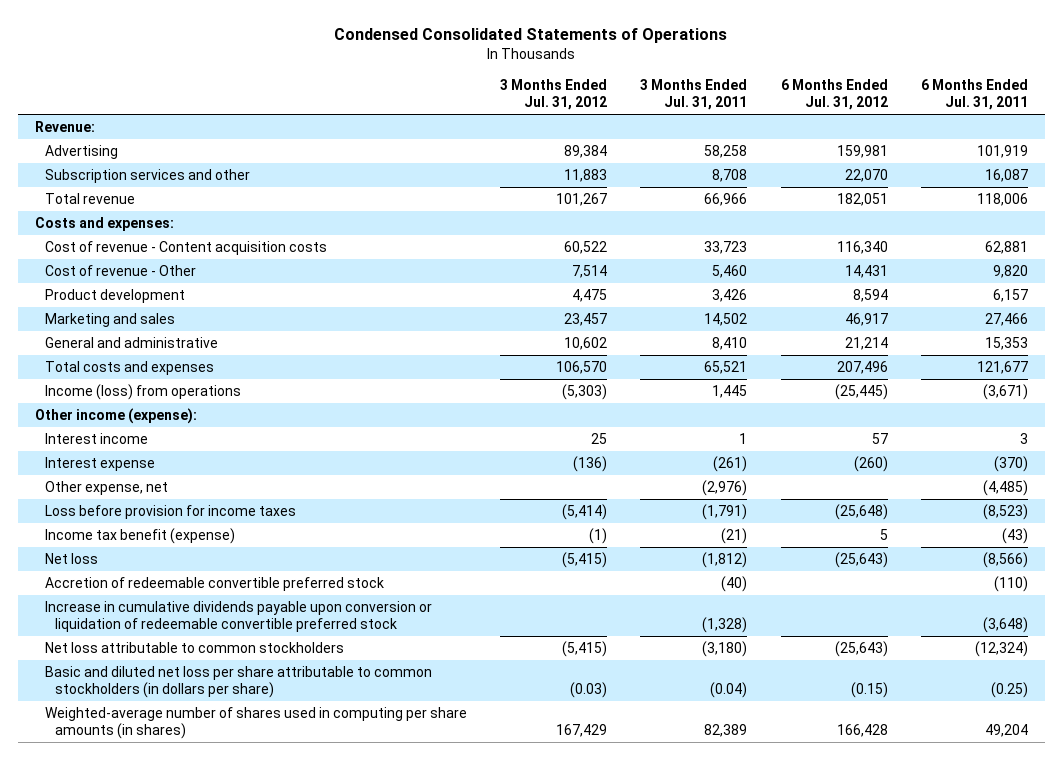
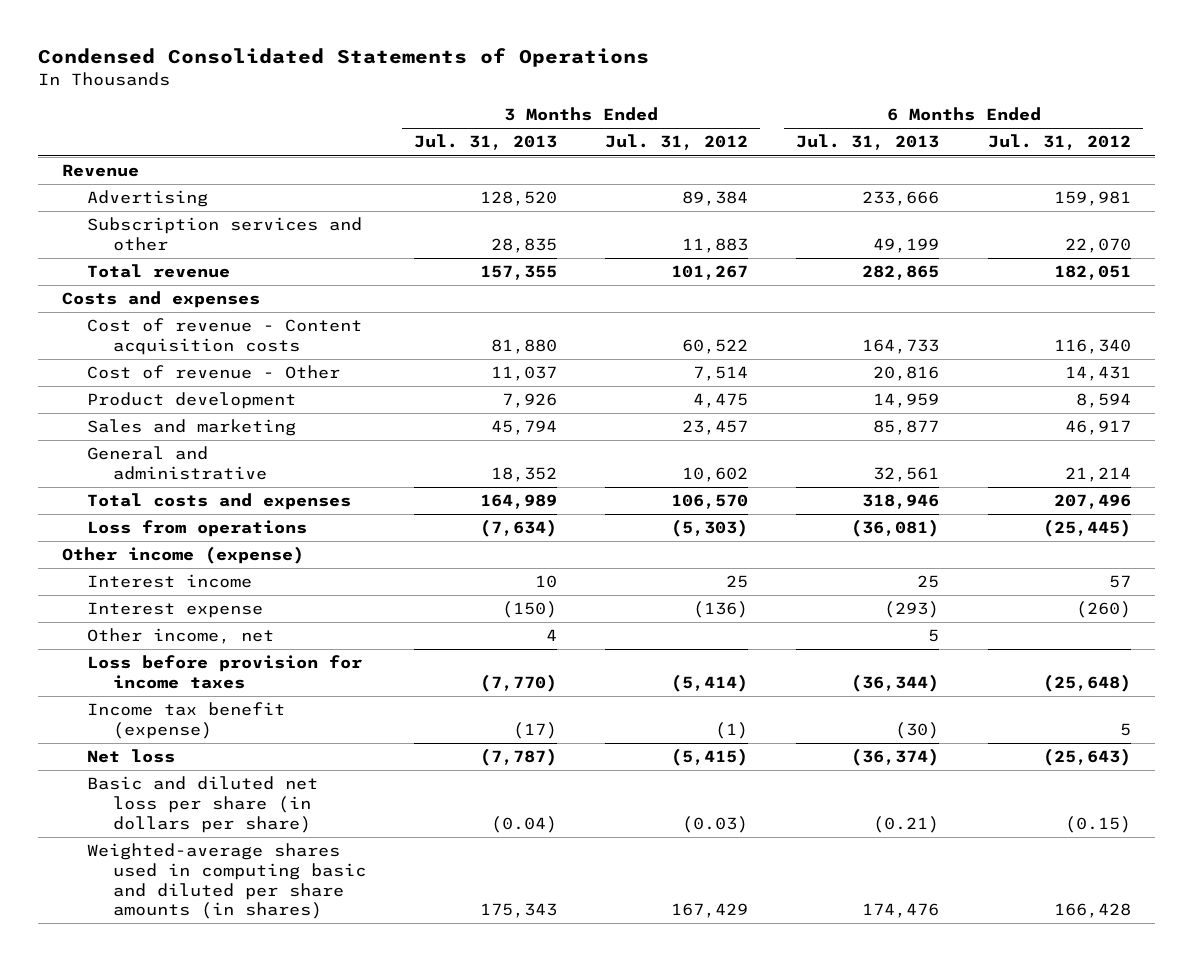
- | 3 Months Ended Jul. 31, 2012 | 3 Months Ended Jul. 31, 2011 | 6 Months Ended Jul. 31, 2012 | 6 Months Ended Jul. 31, 2011
+ | 3 Months Ended Jul. 31, 2013 | 3 Months Ended Jul. 31, 2012 | 6 Months Ended Jul. 31, 2013 | 6 Months Ended Jul. 31, 2012
- Revenue:
+ Revenue
- Costs and expenses:
+ Costs and expenses
- Marketing and sales | 23,457 | 14,502 | 46,917 | 27,466
+ Sales and marketing | 45,794 | 23,457 | 85,877 | 46,917
- Income (loss) from operations | (5,303) | 1,445 | (25,445) | (3,671)
- Other income (expense):
+ Loss from operations | (7,634) | (5,303) | (36,081) | (25,445)
+ Other income (expense)
- Other expense, net | | (2,976) | | (4,485)
+ Other income, net | 4 | | 5 |
- Accretion of redeemable convertible preferred stock | | (40) | | (110)
- Increase in cumulative dividends payable upon conversion or liquidation of redeemable convertible preferred stock | | (1,328) | | (3,648)
- Net loss attributable to common stockholders | (5,415) | (3,180) | (25,643) | (12,324)
- Basic and diluted net loss per share attributable to common stockholders (in dollars per share) | (0.03) | (0.04) | (0.15) | (0.25)
- Weighted-average number of shares used in computing per share amounts (in shares) | 167,429 | 82,389 | 166,428 | 49,204
+ Basic and diluted net loss per share (in dollars per share) | (0.04) | (0.03) | (0.21) | (0.15)
+ Weighted-average shares used in computing basic and diluted per share amounts (in shares) | 175,343 | 167,429 | 174,476 | 166,428

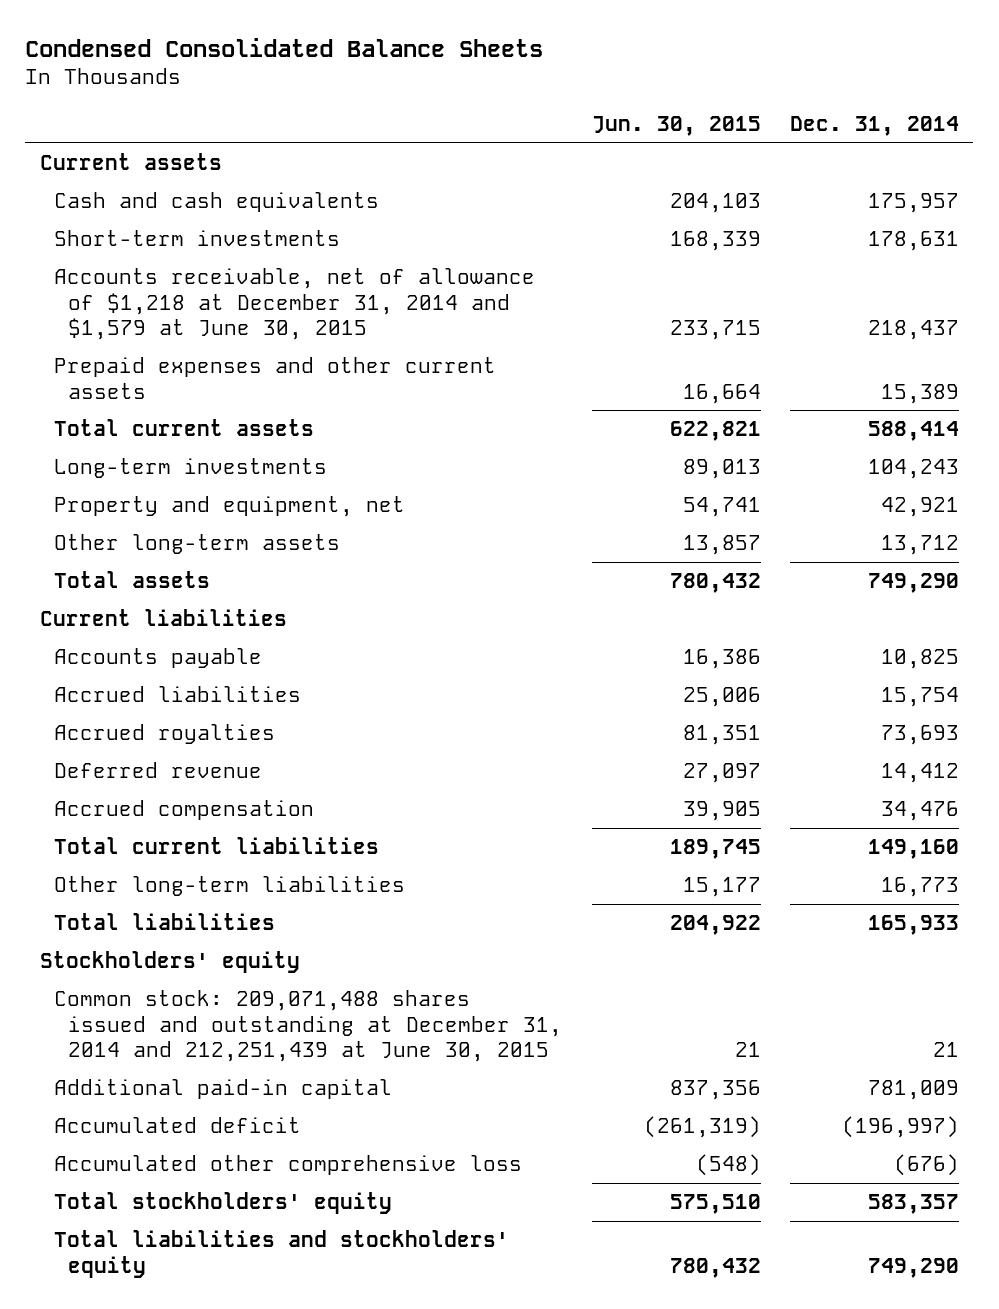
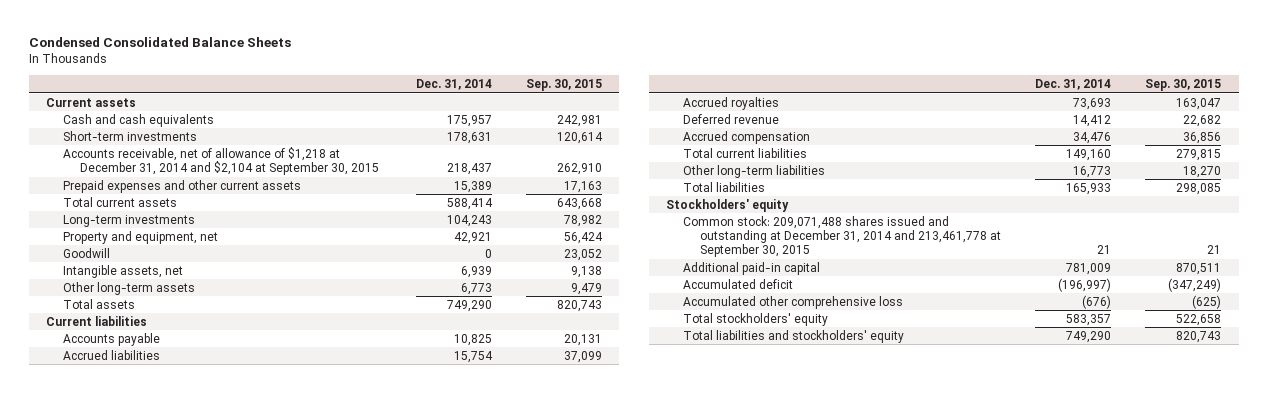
- | Jun. 30, 2015 | Dec. 31, 2014
+ | Dec. 31, 2014 | Sep. 30, 2015
- Accounts receivable, net of allowance of $1,218 at December 31, 2014 and $1,579 at June 30, 2015 | 233,715 | 218,437
+ Accounts receivable, net of allowance of $1,218 at December 31, 2014 and $2,104 at September 30, 2015 | 218,437 | 262,910
- Other long-term assets | 13,857 | 13,712
+ Goodwill | 0 | 23,052
+ Intangible assets, net | 6,939 | 9,138
+ Other long-term assets | 6,773 | 9,479
- Common stock: 209,071,488 shares issued and outstanding at December 31, 2014 and 212,251,439 at June 30, 2015 | 21 | 21
+ Common stock: 209,071,488 shares issued and outstanding at December 31, 2014 and 213,461,778 at September 30, 2015 | 21 | 21

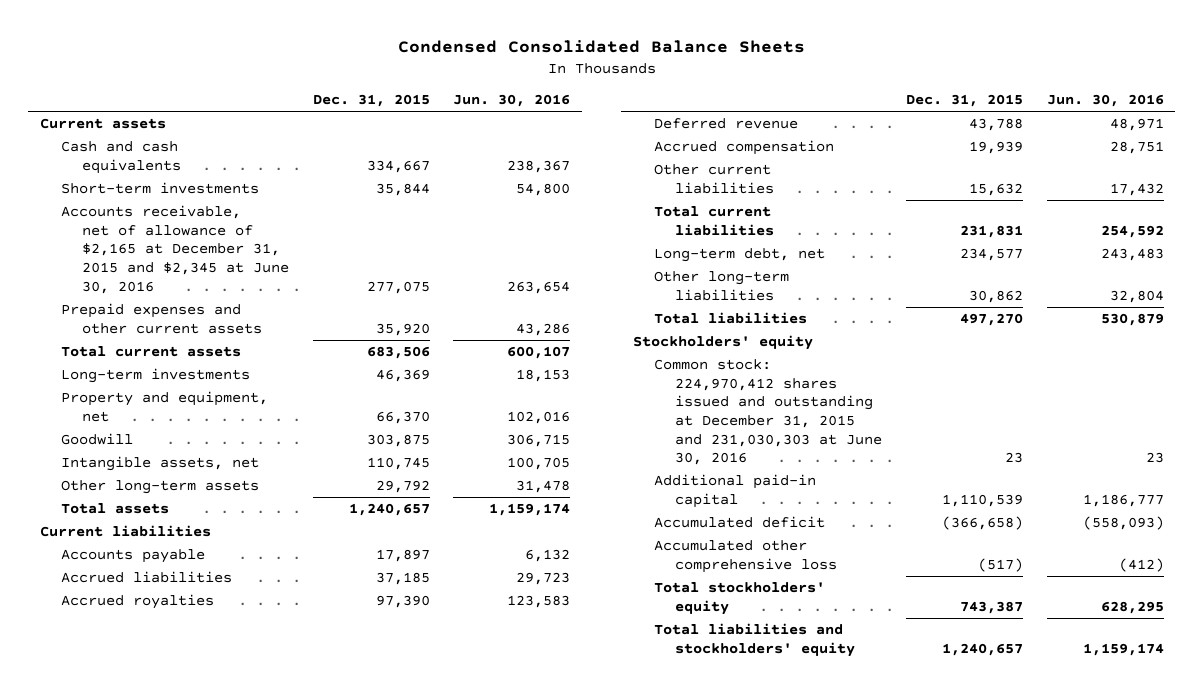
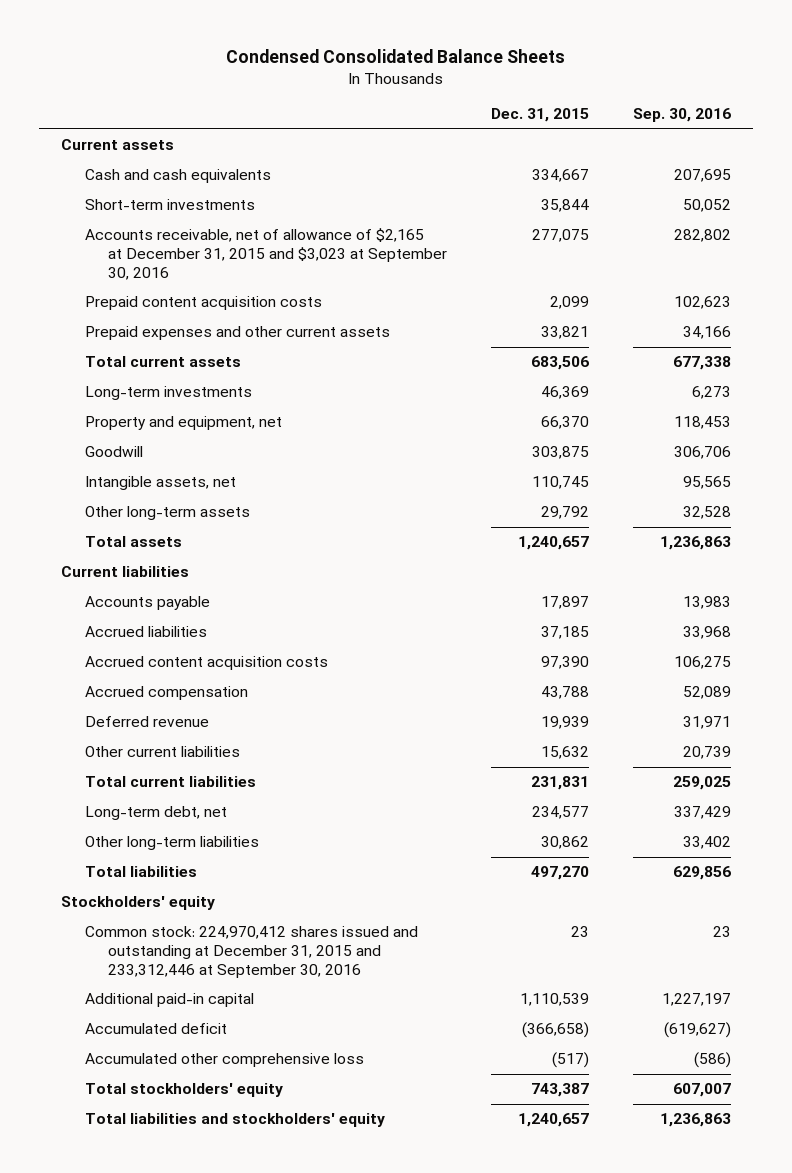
- | Dec. 31, 2015 | Jun. 30, 2016
+ | Dec. 31, 2015 | Sep. 30, 2016
- Accounts receivable, net of allowance of $2,165 at December 31, 2015 and $2,345 at June 30, 2016 | 277,075 | 263,654
- Prepaid expenses and other current assets | 35,920 | 43,286
+ Accounts receivable, net of allowance of $2,165 at December 31, 2015 and $3,023 at September 30, 2016 | 277,075 | 282,802
+ Prepaid content acquisition costs | 2,099 | 102,623
+ Prepaid expenses and other current assets | 33,821 | 34,166
- Accrued royalties | 97,390 | 123,583
- Deferred revenue | 43,788 | 48,971
- Accrued compensation | 19,939 | 28,751
+ Accrued content acquisition costs | 97,390 | 106,275
+ Accrued compensation | 43,788 | 52,089
+ Deferred revenue | 19,939 | 31,971
- Common stock: 224,970,412 shares issued and outstanding at December 31, 2015 and 231,030,303 at June 30, 2016 | 23 | 23
+ Common stock: 224,970,412 shares issued and outstanding at December 31, 2015 and 233,312,446 at September 30, 2016 | 23 | 23

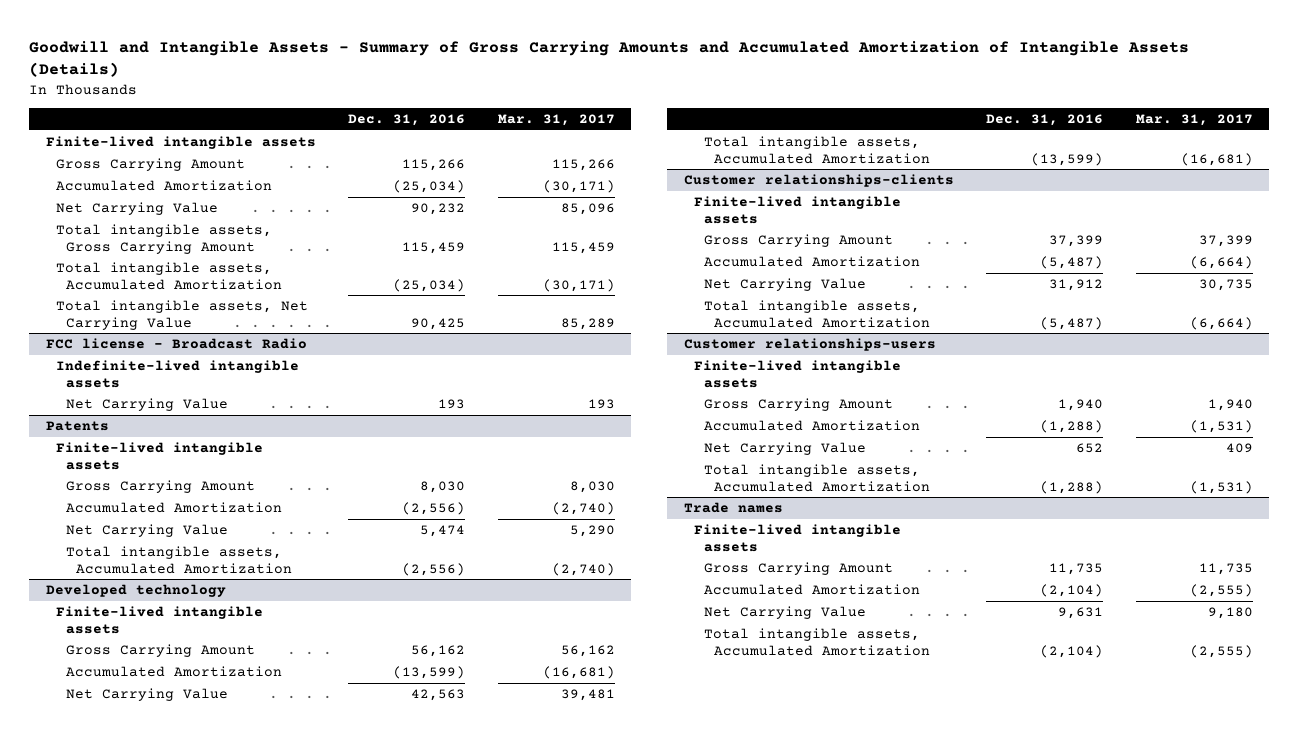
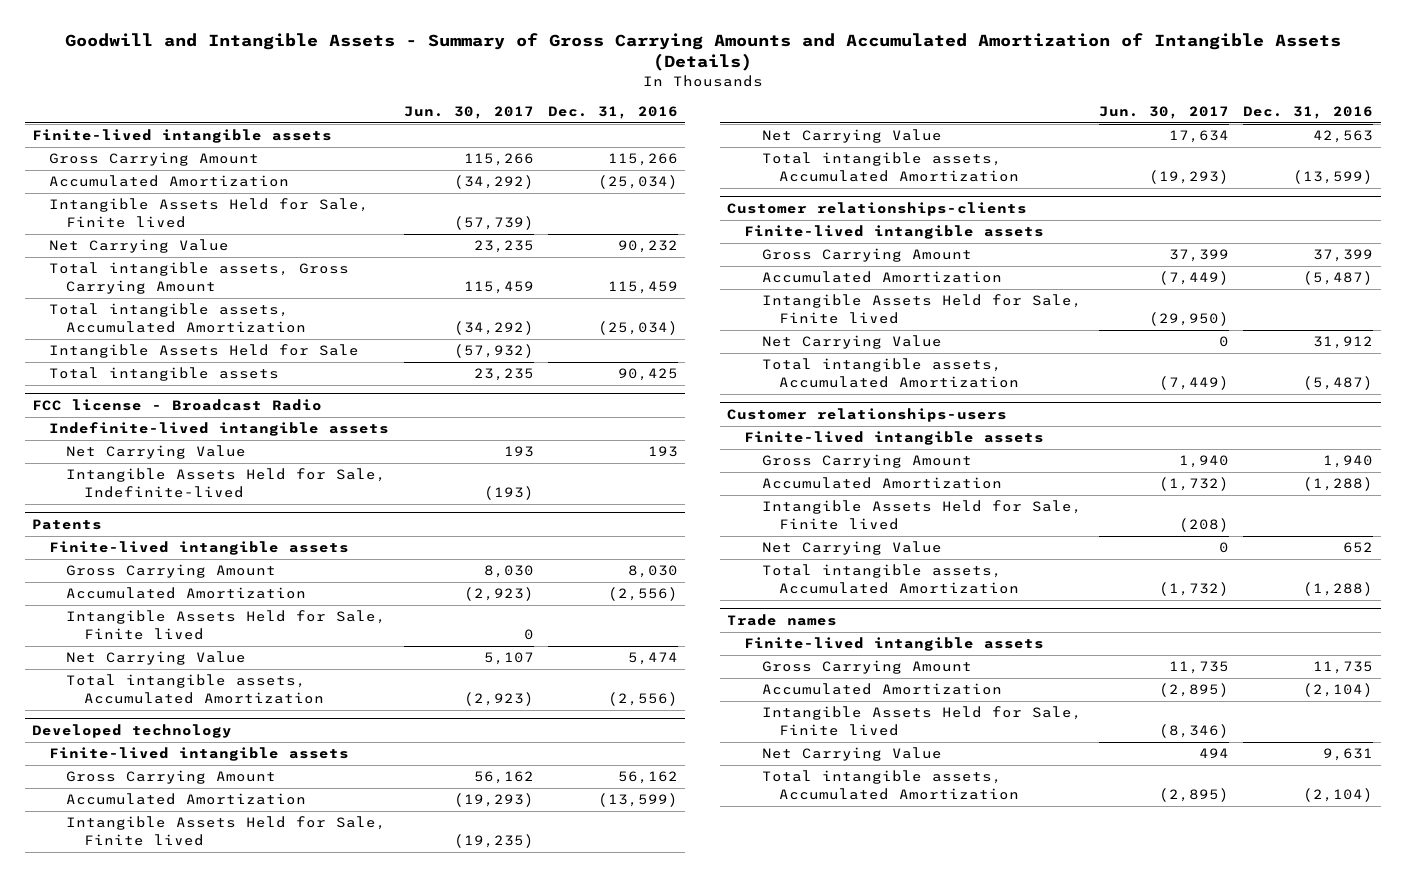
- | Dec. 31, 2016 | Mar. 31, 2017
+ | Jun. 30, 2017 | Dec. 31, 2016
+ Intangible Assets Held for Sale, Finite lived | (57,739) |
- Total intangible assets, Net Carrying Value | 90,425 | 85,289
+ Intangible Assets Held for Sale | (57,932) |
+ Total intangible assets | 23,235 | 90,425
@ FCC license - Broadcast Radio
+ Intangible Assets Held for Sale, Indefinite-lived | (193) |
@ Patents
+ Intangible Assets Held for Sale, Finite lived | 0 |
@ Developed technology
+ Intangible Assets Held for Sale, Finite lived | (19,235) |
@ Customer relationships-clients
+ Intangible Assets Held for Sale, Finite lived | (29,950) |
@ Customer relationships-users
+ Intangible Assets Held for Sale, Finite lived | (208) |
@ Trade names
+ Intangible Assets Held for Sale, Finite lived | (8,346) |

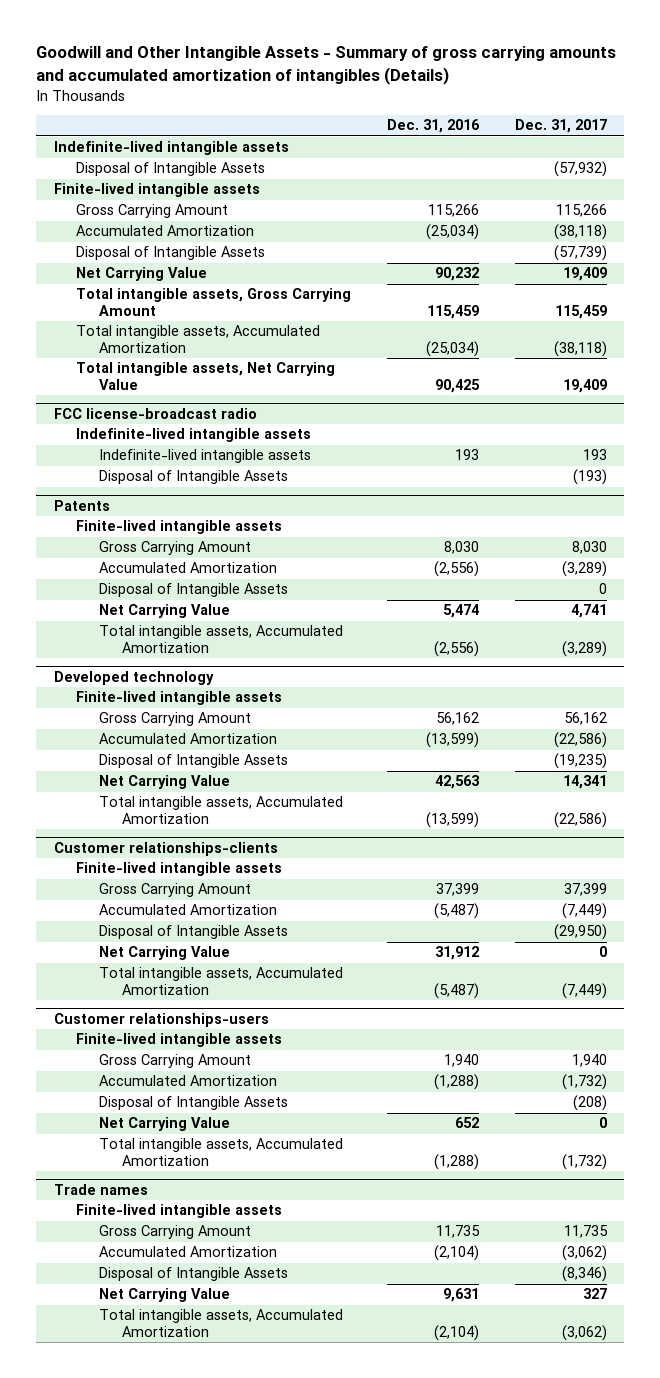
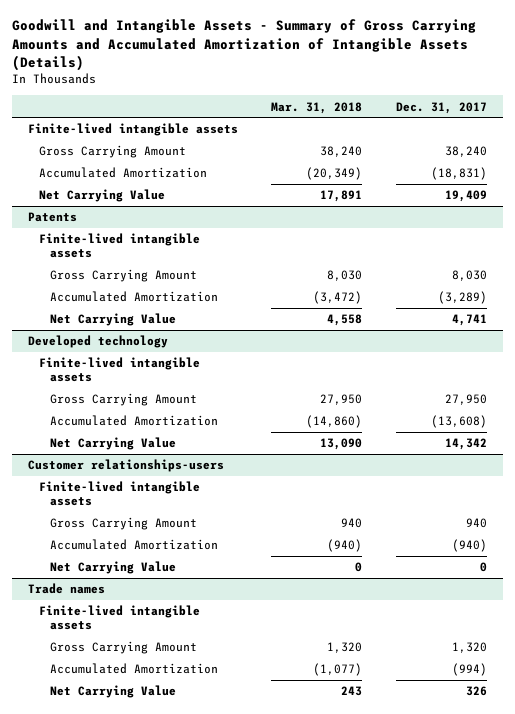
- Goodwill and Other Intangible Assets - Summary of gross carrying amounts and accumulated amortization of intangibles (Details)
+ Goodwill and Intangible Assets - Summary of Gross Carrying Amounts and Accumulated Amortization of Intangible Assets (Details)
- | Dec. 31, 2016 | Dec. 31, 2017
+ | Mar. 31, 2018 | Dec. 31, 2017
- Indefinite-lived intangible assets
- Disposal of Intangible Assets | | (57,932)
- Gross Carrying Amount | 115,266 | 115,266
- Accumulated Amortization | (25,034) | (38,118)
- Disposal of Intangible Assets | | (57,739)
+ Gross Carrying Amount | 38,240 | 38,240
+ Accumulated Amortization | (20,349) | (18,831)
- Total intangible assets, Gross Carrying Amount | 115,459 | 115,459
- Total intangible assets, Accumulated Amortization | (25,034) | (38,118)
- Total intangible assets, Net Carrying Value | 90,425 | 19,409
- FCC license-broadcast radio
- Indefinite-lived intangible assets
- Indefinite-lived intangible assets | 193 | 193
- Disposal of Intangible Assets | | (193)
@ Patents
- Disposal of Intangible Assets | | 0
- Total intangible assets, Accumulated Amortization | (2,556) | (3,289)
@ Developed technology
- Gross Carrying Amount | 56,162 | 56,162
- Accumulated Amortization | (13,599) | (22,586)
- Disposal of Intangible Assets | | (19,235)
- Net Carrying Value | 42,563 | 14,341
- Total intangible assets, Accumulated Amortization | (13,599) | (22,586)
- Customer relationships-clients
- Finite-lived intangible assets
- Gross Carrying Amount | 37,399 | 37,399
- Accumulated Amortization | (5,487) | (7,449)
- Disposal of Intangible Assets | | (29,950)
- Net Carrying Value | 31,912 | 0
- Total intangible assets, Accumulated Amortization | (5,487) | (7,449)
@ Developed technology
+ Gross Carrying Amount | 27,950 | 27,950
+ Accumulated Amortization | (14,860) | (13,608)
+ Net Carrying Value | 13,090 | 14,342
@ Customer relationships-users
- Gross Carrying Amount | 1,940 | 1,940
- Accumulated Amortization | (1,288) | (1,732)
- Disposal of Intangible Assets | | (208)
+ Gross Carrying Amount | 940 | 940
+ Accumulated Amortization | (940) | (940)
- Total intangible assets, Accumulated Amortization | (1,288) | (1,732)
@ Trade names
- Gross Carrying Amount | 11,735 | 11,735
- Accumulated Amortization | (2,104) | (3,062)
- Disposal of Intangible Assets | | (8,346)
- Net Carrying Value | 9,631 | 327
- Total intangible assets, Accumulated Amortization | (2,104) | (3,062)
+ Gross Carrying Amount | 1,320 | 1,320
+ Accumulated Amortization | (1,077) | (994)
+ Net Carrying Value | 243 | 326

